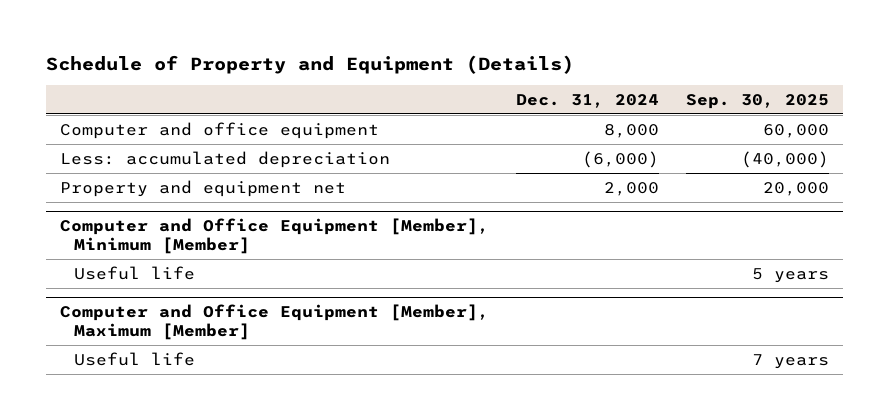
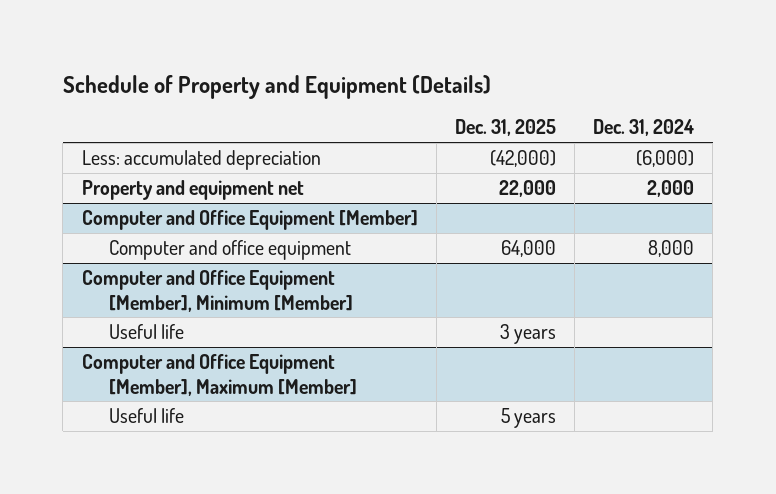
- | Dec. 31, 2024 | Sep. 30, 2025
+ | Dec. 31, 2025 | Dec. 31, 2024
- Computer and office equipment | 8,000 | 60,000
+ Computer and Office Equipment [Member]
+ Computer and office equipment | 64,000 | 8,000

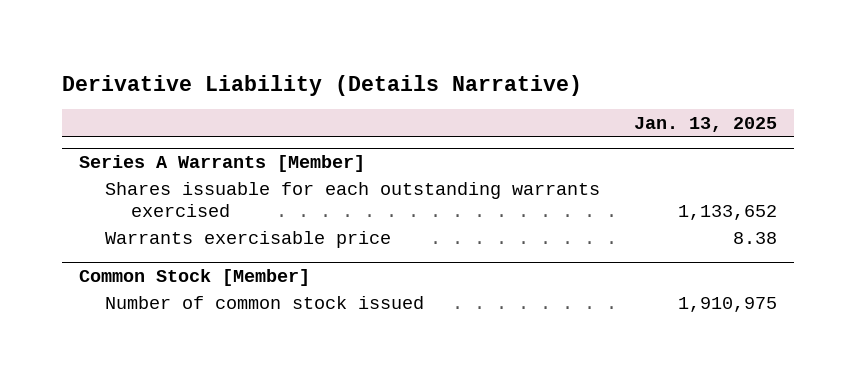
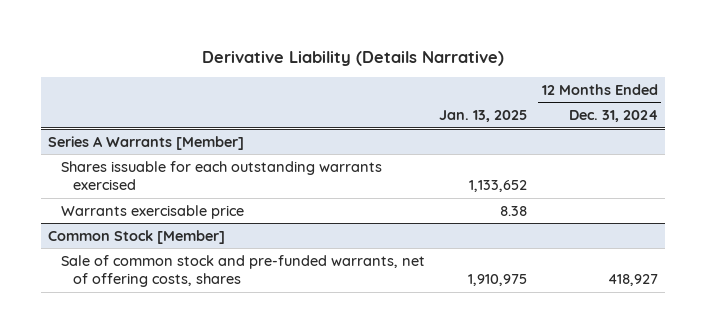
- | Jan. 13, 2025
+ | Jan. 13, 2025 | 12 Months Ended Dec. 31, 2024
@ Common Stock [Member]
- Number of common stock issued | 1,910,975
+ Sale of common stock and pre-funded warrants, net of offering costs, shares | 1,910,975 | 418,927

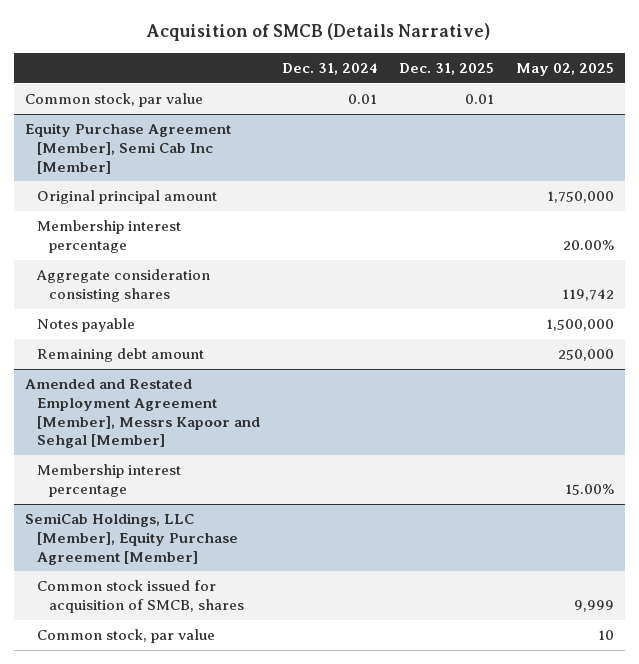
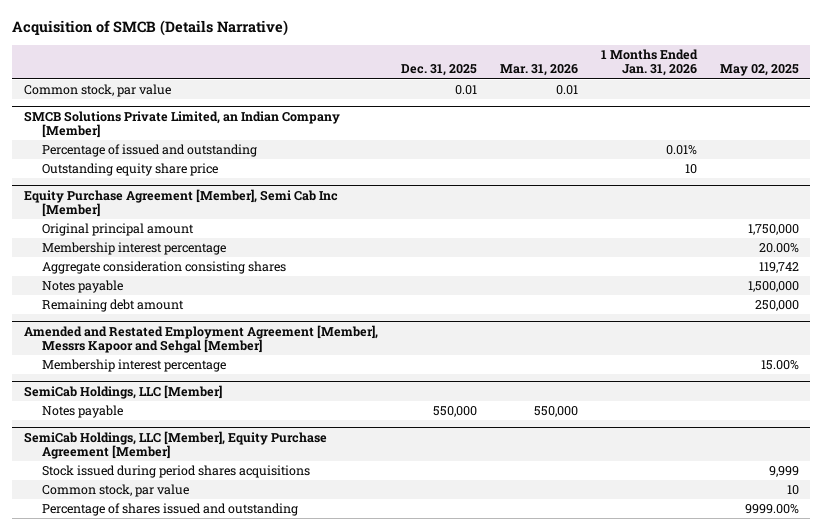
- | Dec. 31, 2024 | Dec. 31, 2025 | May 02, 2025
+ | Dec. 31, 2025 | Mar. 31, 2026 | 1 Months Ended Jan. 31, 2026 | May 02, 2025
+ SMCB Solutions Private Limited, an Indian Company [Member]
+ Percentage of issued and outstanding | | | 0.01% |
+ Outstanding equity share price | | | 10 |
+ SemiCab Holdings, LLC [Member]
+ Notes payable | 550,000 | 550,000 | |
@ SemiCab Holdings, LLC [Member], Equity Purchase Agreement [Member]
- Common stock issued for acquisition of SMCB, shares | | | 9,999
+ Stock issued during period shares acquisitions | | | | 9,999
+ Percentage of shares issued and outstanding | | | | 9999.00%

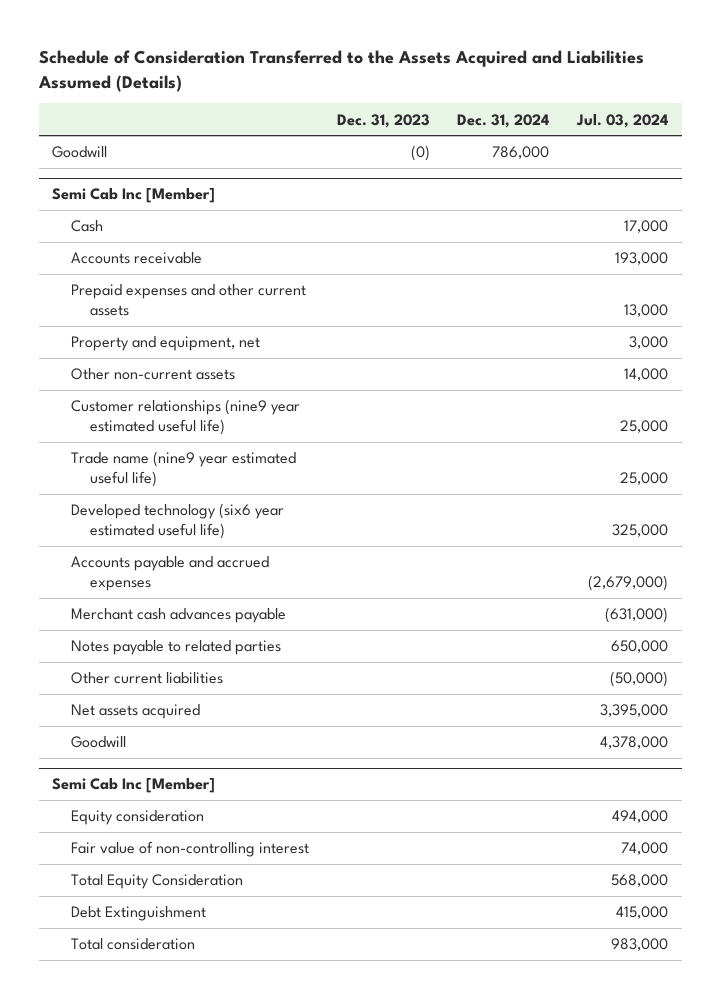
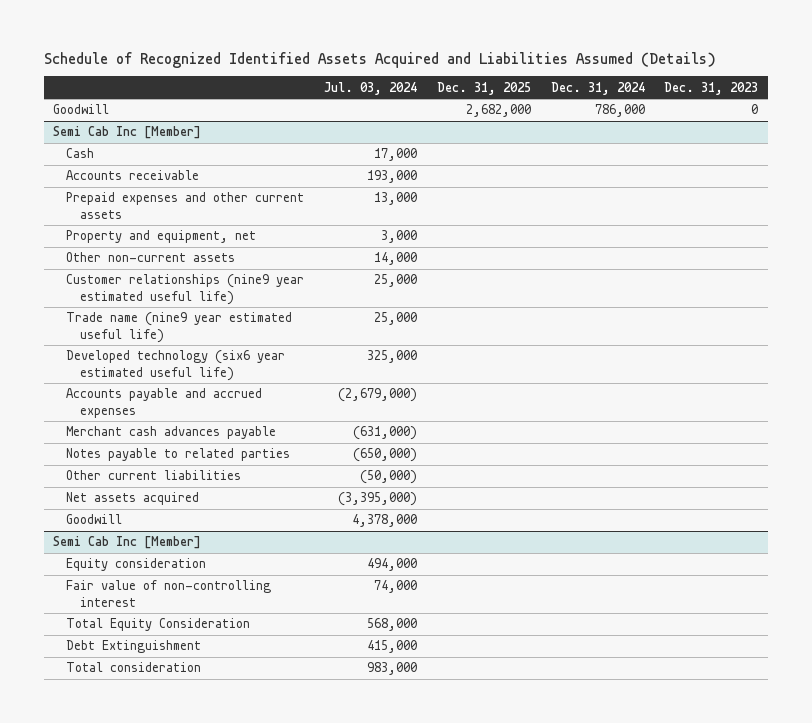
- Schedule of Consideration Transferred to the Assets Acquired and Liabilities Assumed (Details)
+ Schedule of Recognized Identified Assets Acquired and Liabilities Assumed (Details)
- | Dec. 31, 2023 | Dec. 31, 2024 | Jul. 03, 2024
+ | Jul. 03, 2024 | Dec. 31, 2025 | Dec. 31, 2024 | Dec. 31, 2023
- Goodwill | (0) | 786,000 |
+ Goodwill | | 2,682,000 | 786,000 | 0
@ Semi Cab Inc [Member]
- Notes payable to related parties | | | 650,000
+ Notes payable to related parties | (650,000) | | |
- Net assets acquired | | | 3,395,000
+ Net assets acquired | (3,395,000) | | |

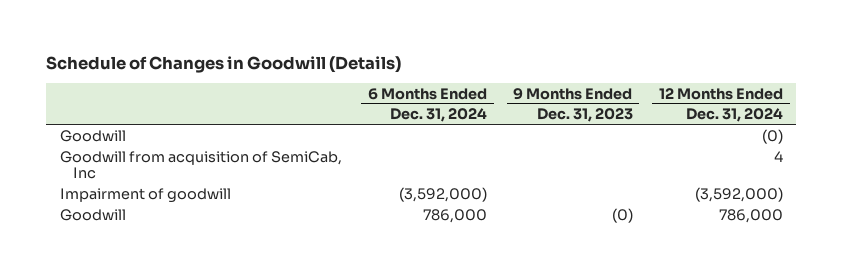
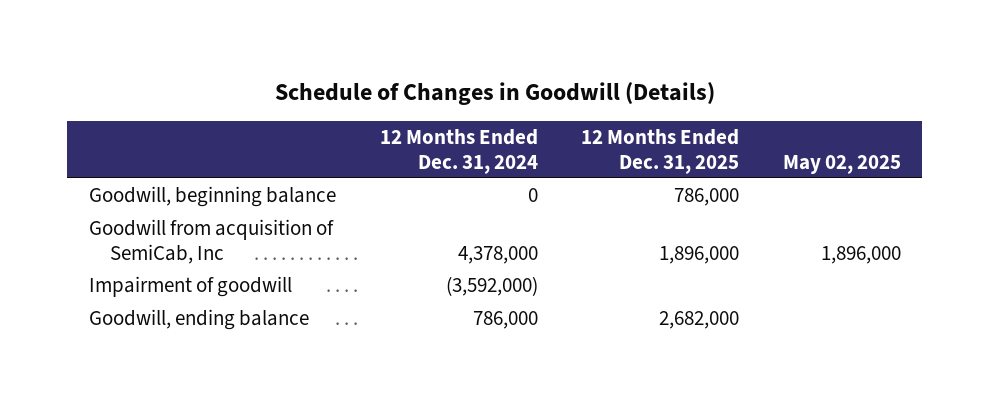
- | 6 Months Ended Dec. 31, 2024 | 9 Months Ended Dec. 31, 2023 | 12 Months Ended Dec. 31, 2024
+ | 12 Months Ended Dec. 31, 2024 | 12 Months Ended Dec. 31, 2025 | May 02, 2025
- Goodwill | | | (0)
- Goodwill from acquisition of SemiCab, Inc | | | 4
+ Goodwill, beginning balance | 0 | 786,000 |
+ Goodwill from acquisition of SemiCab, Inc | 4,378,000 | 1,896,000 | 1,896,000
- Goodwill | 786,000 | (0) | 786,000
+ Goodwill, ending balance | 786,000 | 2,682,000 |

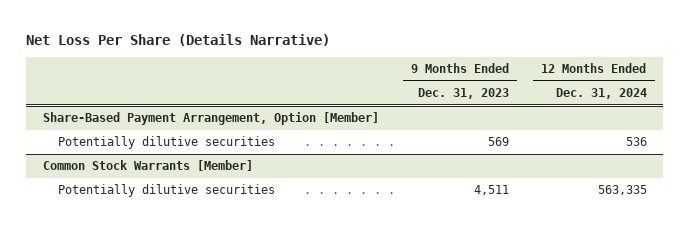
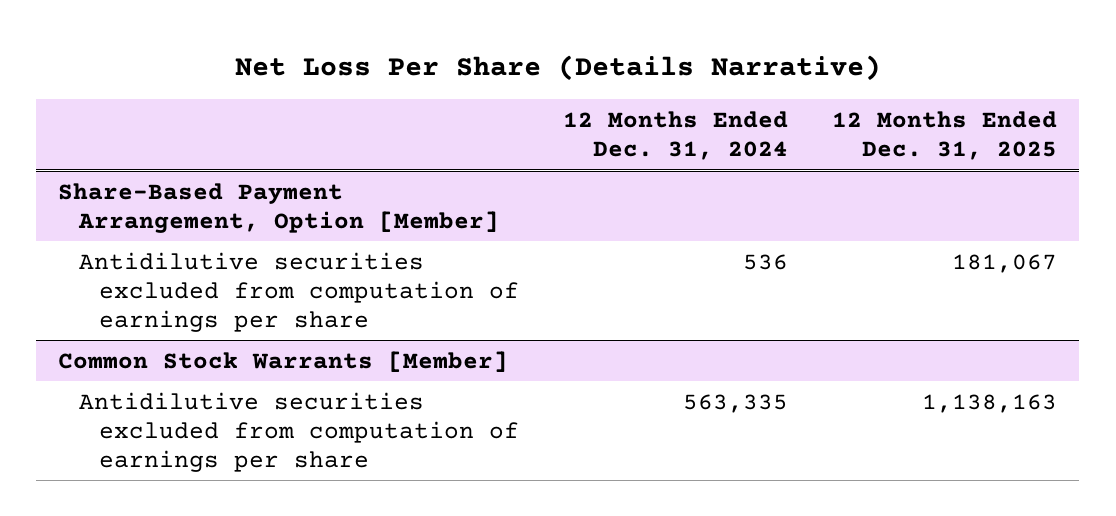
- | 9 Months Ended Dec. 31, 2023 | 12 Months Ended Dec. 31, 2024
+ | 12 Months Ended Dec. 31, 2024 | 12 Months Ended Dec. 31, 2025
@ Share-Based Payment Arrangement, Option [Member]
- Potentially dilutive securities | 569 | 536
+ Antidilutive securities excluded from computation of earnings per share | 536 | 181,067
@ Common Stock Warrants [Member]
- Potentially dilutive securities | 4,511 | 563,335
+ Antidilutive securities excluded from computation of earnings per share | 563,335 | 1,138,163

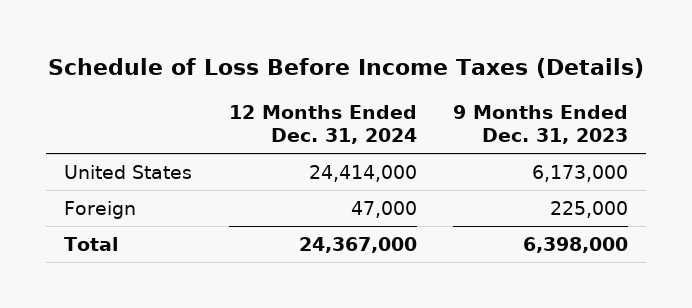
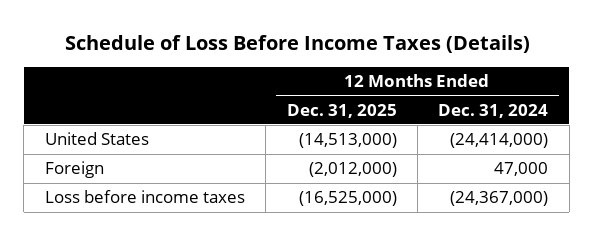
- | 12 Months Ended Dec. 31, 2024 | 9 Months Ended Dec. 31, 2023
+ | 12 Months Ended Dec. 31, 2025 | 12 Months Ended Dec. 31, 2024
- United States | 24,414,000 | 6,173,000
+ United States | (14,513,000) | (24,414,000)
- Total | 24,367,000 | 6,398,000
+ Loss before income taxes | (16,525,000) | (24,367,000)

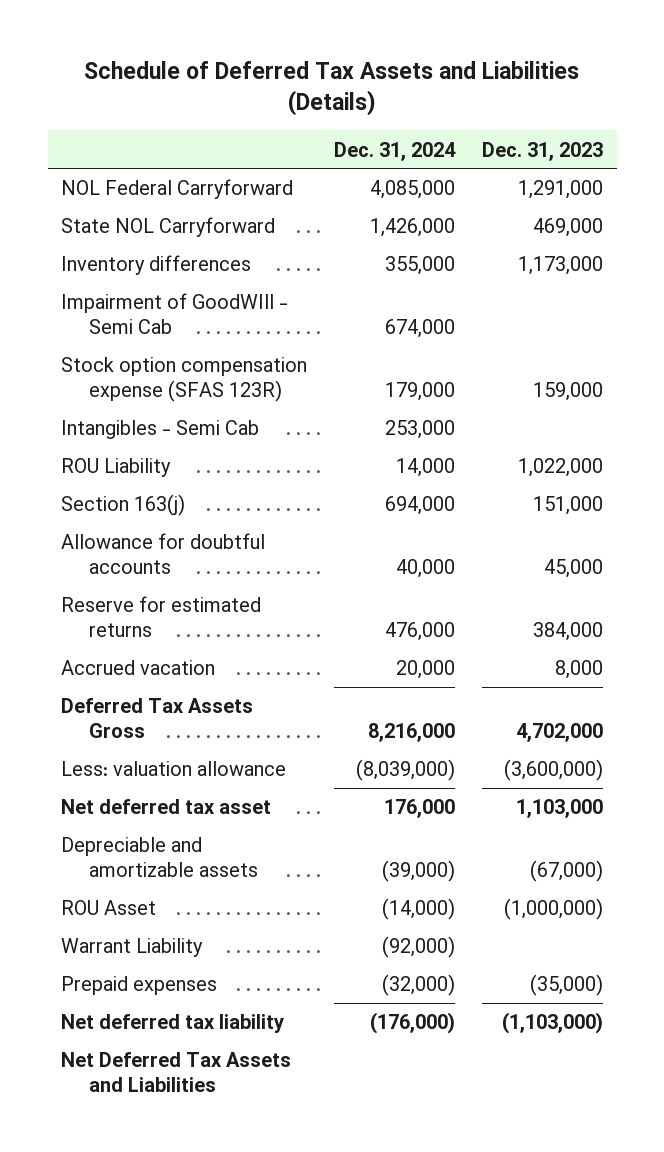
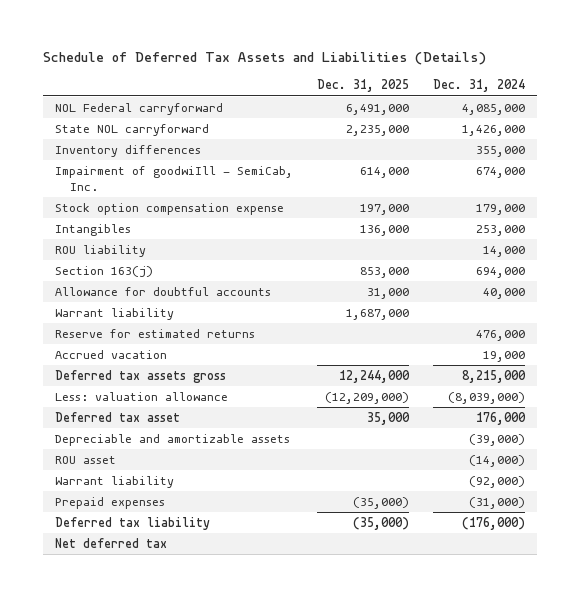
- | Dec. 31, 2024 | Dec. 31, 2023
+ | Dec. 31, 2025 | Dec. 31, 2024
- NOL Federal Carryforward | 4,085,000 | 1,291,000
- State NOL Carryforward | 1,426,000 | 469,000
+ NOL Federal carryforward | 6,491,000 | 4,085,000
+ State NOL carryforward | 2,235,000 | 1,426,000
- Impairment of GoodWIll - Semi Cab | 674,000 |
- Stock option compensation expense (SFAS 123R) | 179,000 | 159,000
- Intangibles - Semi Cab | 253,000 |
- ROU Liability | 14,000 | 1,022,000
+ Impairment of goodwiIll - SemiCab, Inc. | 614,000 | 674,000
+ Stock option compensation expense | 197,000 | 179,000
+ Intangibles | 136,000 | 253,000
+ ROU liability | | 14,000
+ Warrant liability | 1,687,000 |
- Accrued vacation | 20,000 | 8,000
- Deferred Tax Assets Gross | 8,216,000 | 4,702,000
+ Accrued vacation | | 19,000
+ Deferred tax assets gross | 12,244,000 | 8,215,000
- Net deferred tax asset | 176,000 | 1,103,000
+ Deferred tax asset | 35,000 | 176,000
- ROU Asset | (14,000) | (1,000,000)
- Warrant Liability | (92,000) |
- Prepaid expenses | (32,000) | (35,000)
- Net deferred tax liability | (176,000) | (1,103,000)
- Net Deferred Tax Assets and Liabilities
+ ROU asset | | (14,000)
+ Warrant liability | | (92,000)
+ Prepaid expenses | (35,000) | (31,000)
+ Deferred tax liability | (35,000) | (176,000)
+ Net deferred tax

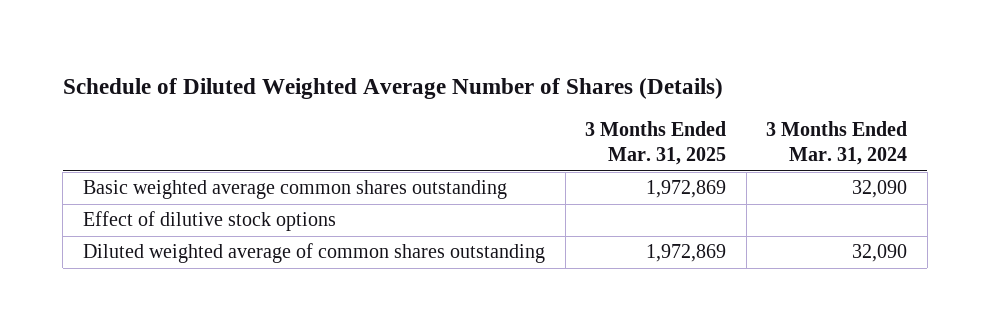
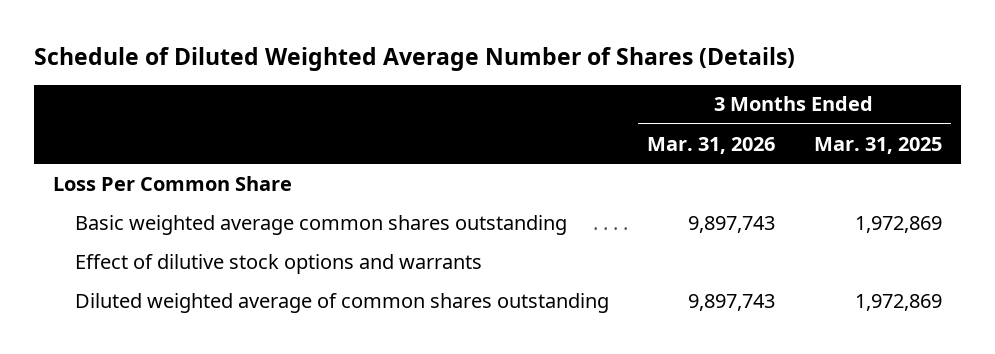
- | 3 Months Ended Mar. 31, 2025 | 3 Months Ended Mar. 31, 2024
+ | 3 Months Ended Mar. 31, 2026 | 3 Months Ended Mar. 31, 2025
+ Loss Per Common Share
- Effect of dilutive stock options
+ Effect of dilutive stock options and warrants

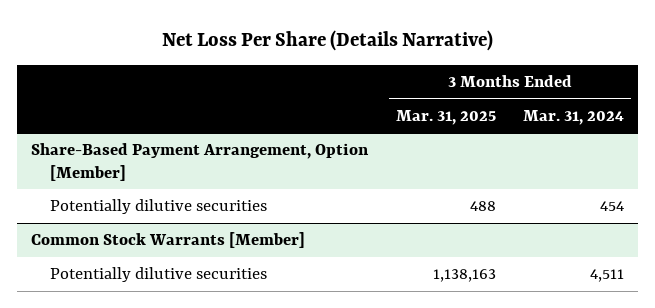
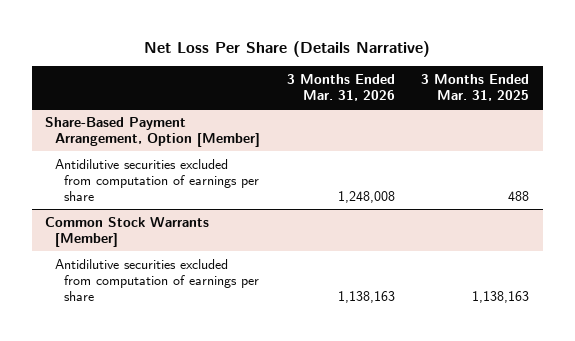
- | 3 Months Ended Mar. 31, 2025 | 3 Months Ended Mar. 31, 2024
+ | 3 Months Ended Mar. 31, 2026 | 3 Months Ended Mar. 31, 2025
@ Share-Based Payment Arrangement, Option [Member]
- Potentially dilutive securities | 488 | 454
+ Antidilutive securities excluded from computation of earnings per share | 1,248,008 | 488
@ Common Stock Warrants [Member]
- Potentially dilutive securities | 1,138,163 | 4,511
+ Antidilutive securities excluded from computation of earnings per share | 1,138,163 | 1,138,163

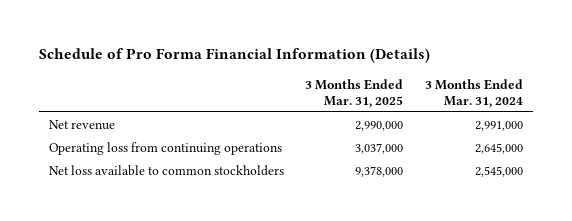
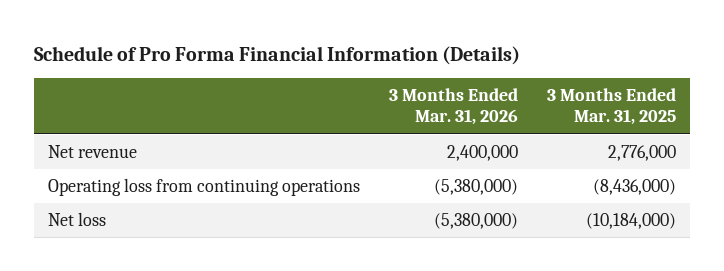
- | 3 Months Ended Mar. 31, 2025 | 3 Months Ended Mar. 31, 2024
+ | 3 Months Ended Mar. 31, 2026 | 3 Months Ended Mar. 31, 2025
- Net revenue | 2,990,000 | 2,991,000
- Operating loss from continuing operations | 3,037,000 | 2,645,000
- Net loss available to common stockholders | 9,378,000 | 2,545,000
+ Net revenue | 2,400,000 | 2,776,000
+ Operating loss from continuing operations | (5,380,000) | (8,436,000)
+ Net loss | (5,380,000) | (10,184,000)

